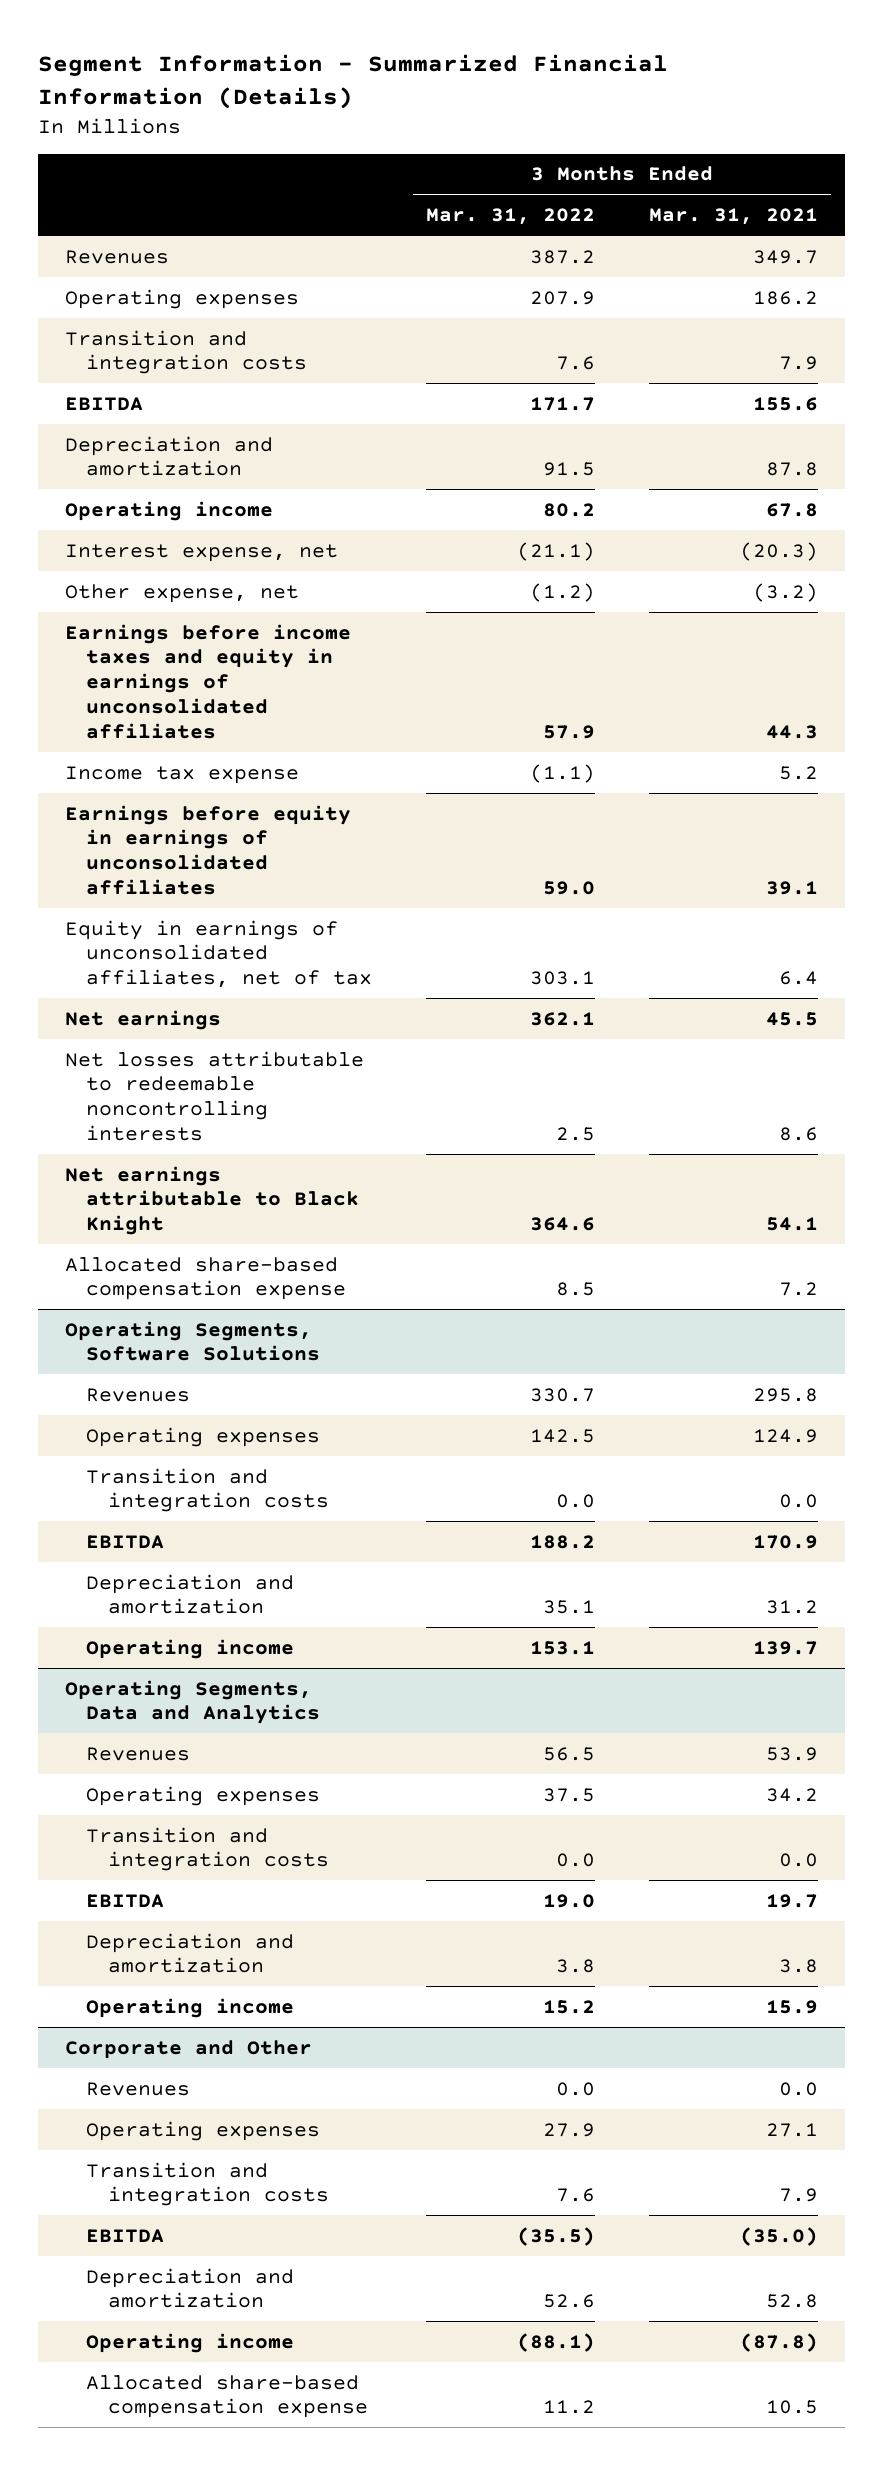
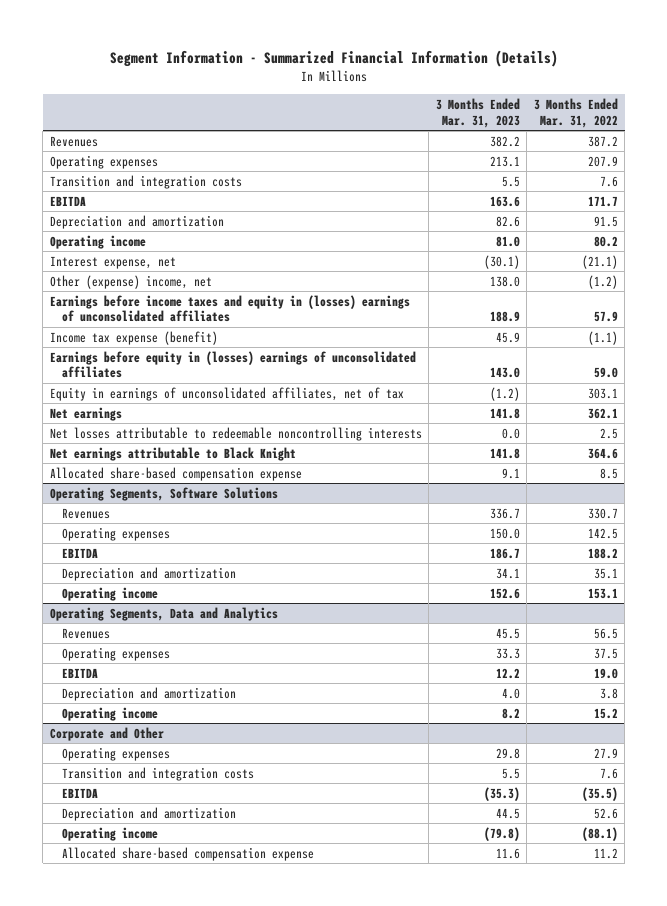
- | 3 Months Ended Mar. 31, 2022 | 3 Months Ended Mar. 31, 2021
+ | 3 Months Ended Mar. 31, 2023 | 3 Months Ended Mar. 31, 2022
- Other expense, net | (1.2) | (3.2)
- Earnings before income taxes and equity in earnings of unconsolidated affiliates | 57.9 | 44.3
- Income tax expense | (1.1) | 5.2
- Earnings before equity in earnings of unconsolidated affiliates | 59.0 | 39.1
+ Other (expense) income, net | 138.0 | (1.2)
+ Earnings before income taxes and equity in (losses) earnings of unconsolidated affiliates | 188.9 | 57.9
+ Income tax expense (benefit) | 45.9 | (1.1)
+ Earnings before equity in (losses) earnings of unconsolidated affiliates | 143.0 | 59.0
@ Operating Segments, Software Solutions
- Transition and integration costs | 0.0 | 0.0
@ Operating Segments, Data and Analytics
- Transition and integration costs | 0.0 | 0.0
@ Corporate and Other
- Revenues | 0.0 | 0.0

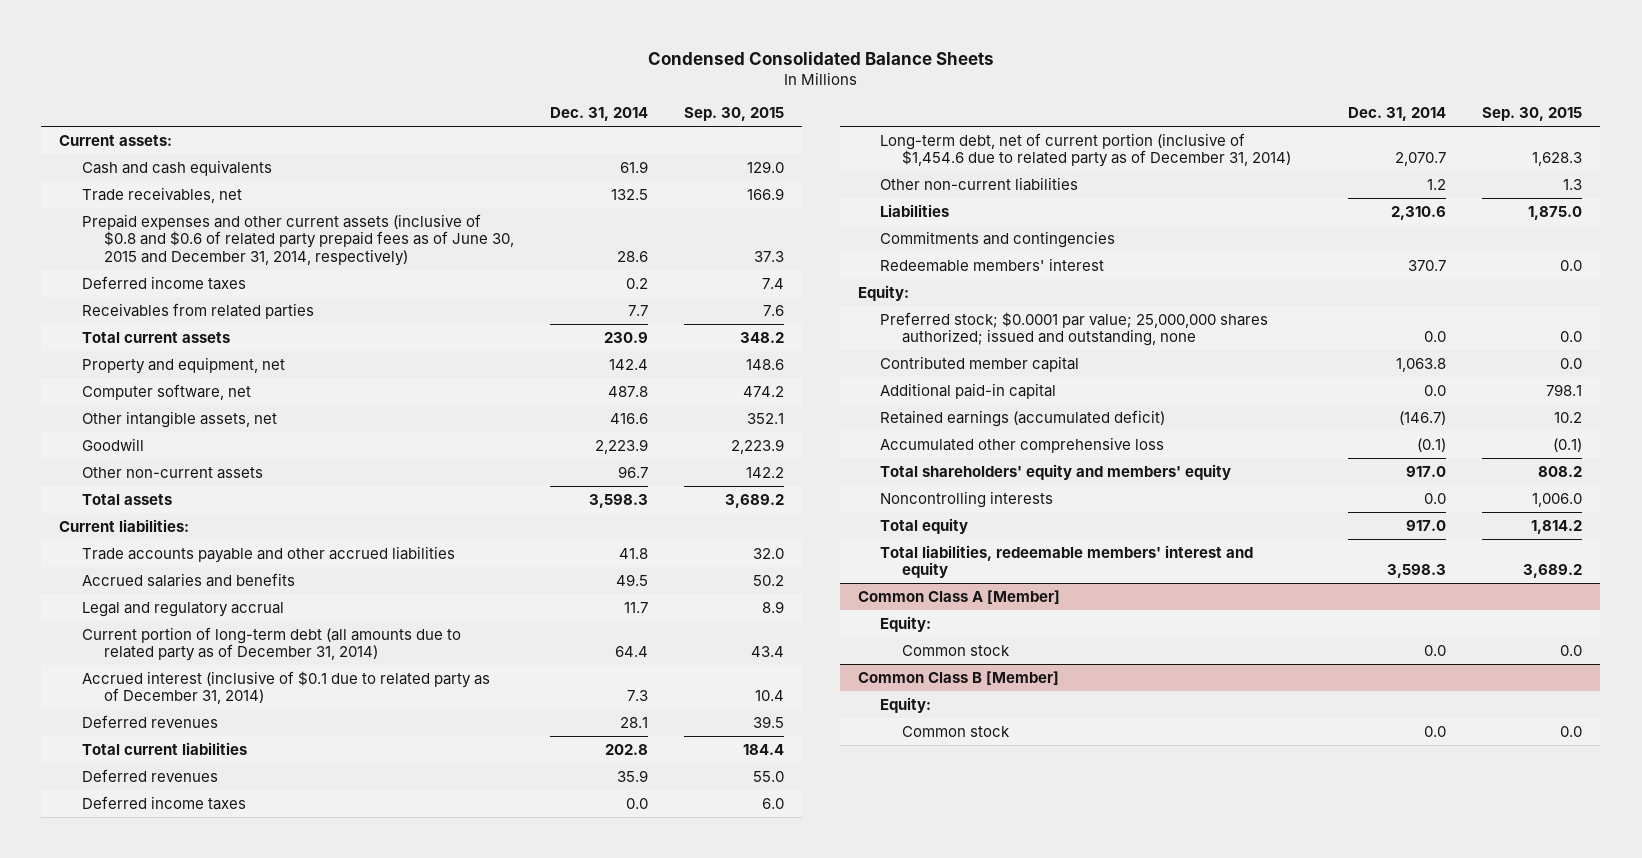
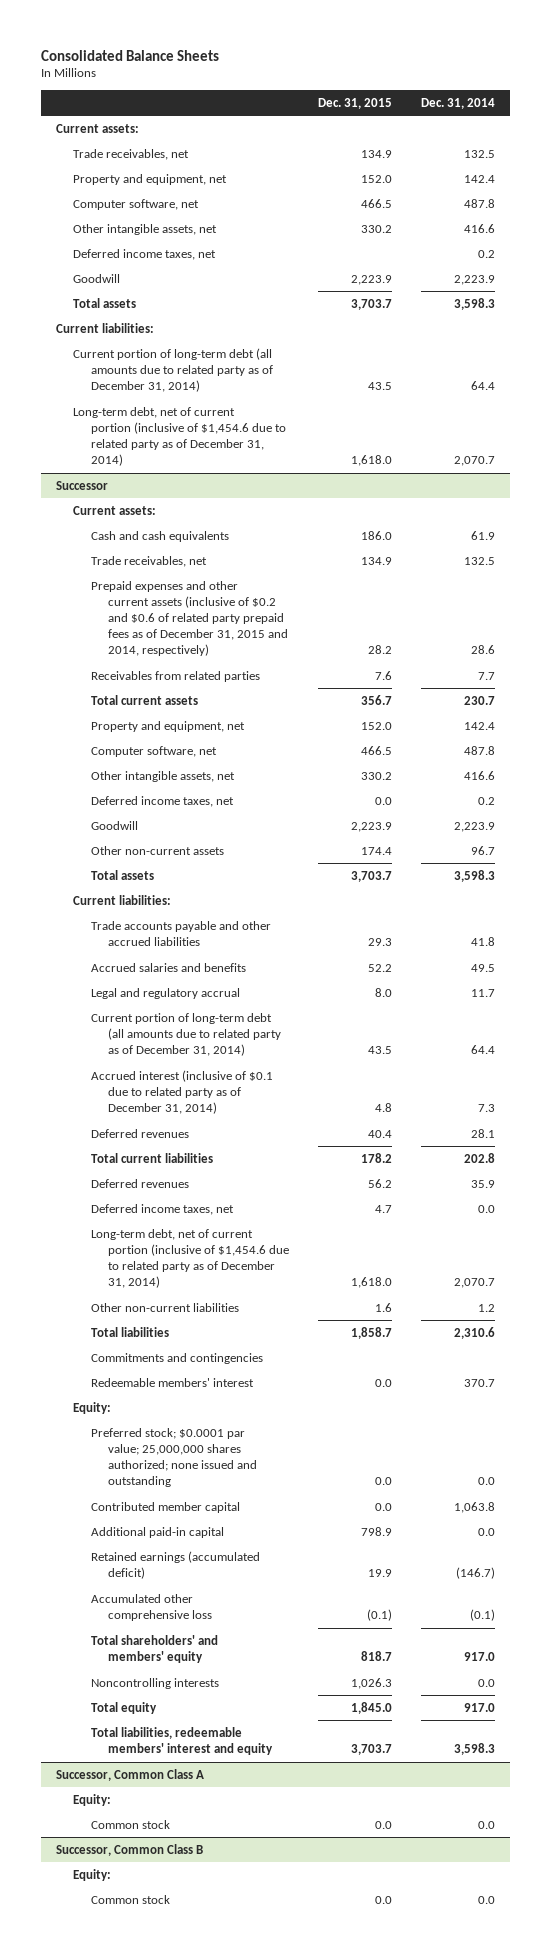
- Condensed Consolidated Balance Sheets
+ Consolidated Balance Sheets
- | Dec. 31, 2014 | Sep. 30, 2015
+ | Dec. 31, 2015 | Dec. 31, 2014
+ Trade receivables, net | 134.9 | 132.5
+ Property and equipment, net | 152.0 | 142.4
+ Computer software, net | 466.5 | 487.8
+ Other intangible assets, net | 330.2 | 416.6
+ Deferred income taxes, net | | 0.2
+ Goodwill | 2,223.9 | 2,223.9
+ Total assets | 3,703.7 | 3,598.3
+ Current liabilities:
+ Current portion of long-term debt (all amounts due to related party as of December 31, 2014) | 43.5 | 64.4
+ Long-term debt, net of current portion (inclusive of $1,454.6 due to related party as of December 31, 2014) | 1,618.0 | 2,070.7
+ Successor
+ Current assets:
- Prepaid expenses and other current assets (inclusive of $0.8 and $0.6 of related party prepaid fees as of June 30, 2015 and December 31, 2014, respectively) | 28.6 | 37.3
- Deferred income taxes | 0.2 | 7.4
+ Prepaid expenses and other current assets (inclusive of $0.2 and $0.6 of related party prepaid fees as of December 31, 2015 and 2014, respectively) | 28.2 | 28.6
- Total current assets | 230.9 | 348.2
+ Total current assets | 356.7 | 230.7
+ Deferred income taxes, net | 0.0 | 0.2
- Deferred income taxes | 0.0 | 6.0
+ Deferred income taxes, net | 4.7 | 0.0
- Liabilities | 2,310.6 | 1,875.0
+ Total liabilities | 1,858.7 | 2,310.6
- Preferred stock; $0.0001 par value; 25,000,000 shares authorized; issued and outstanding, none | 0.0 | 0.0
+ Preferred stock; $0.0001 par value; 25,000,000 shares authorized; none issued and outstanding | 0.0 | 0.0
- Total shareholders' equity and members' equity | 917.0 | 808.2
+ Total shareholders' and members' equity | 818.7 | 917.0
- Common Class A [Member]
+ Successor, Common Class A
- Common Class B [Member]
+ Successor, Common Class B

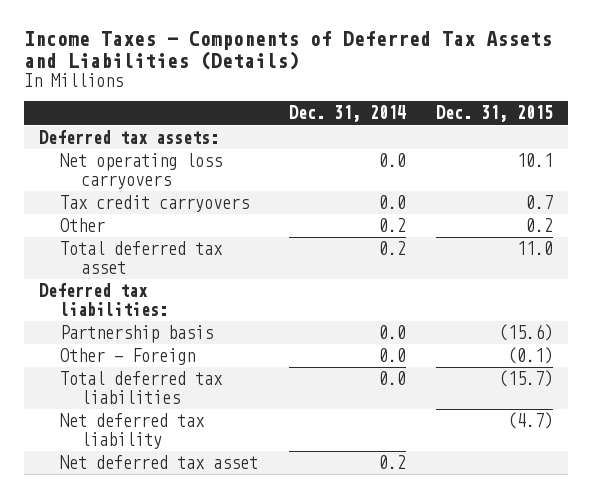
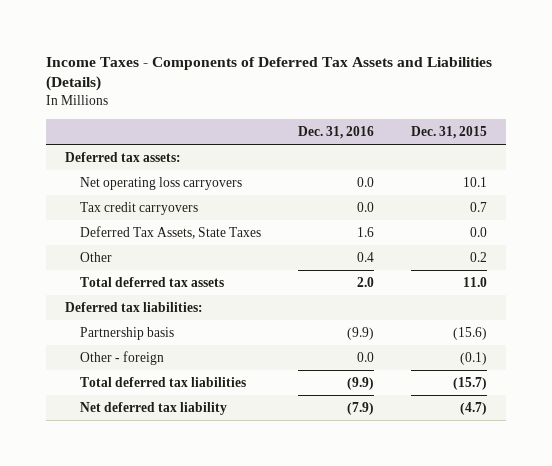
- | Dec. 31, 2014 | Dec. 31, 2015
+ | Dec. 31, 2016 | Dec. 31, 2015
+ Deferred Tax Assets, State Taxes | 1.6 | 0.0
- Total deferred tax asset | 0.2 | 11.0
+ Total deferred tax assets | 2.0 | 11.0
- Other - Foreign | 0.0 | (0.1)
+ Other - foreign | 0.0 | (0.1)
- Net deferred tax asset | 0.2 |

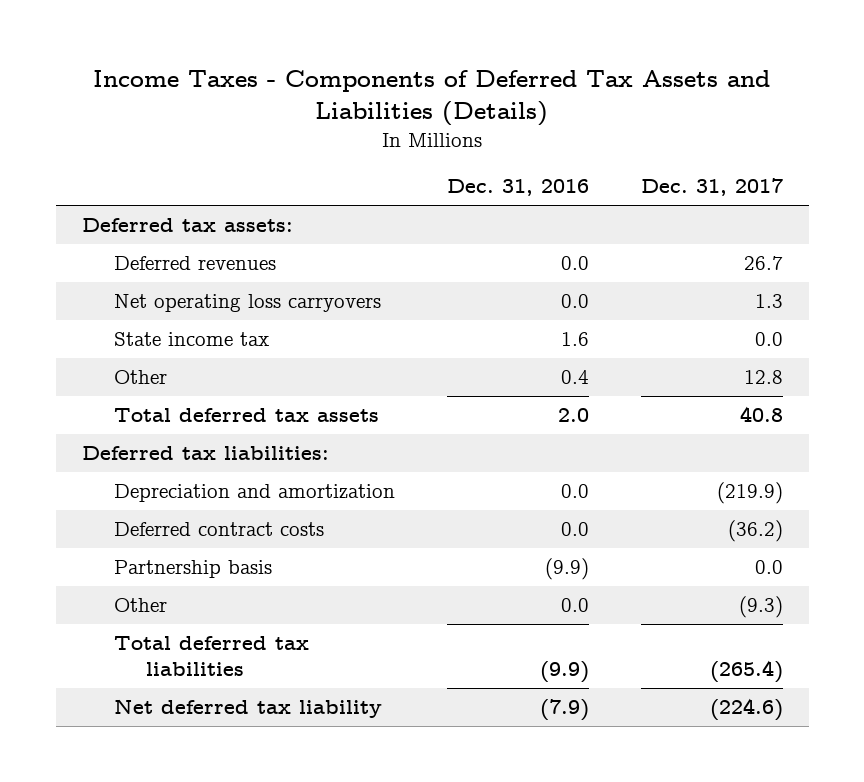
- | Dec. 31, 2016 | Dec. 31, 2015
+ | Dec. 31, 2016 | Dec. 31, 2017
+ Deferred revenues | 0.0 | 26.7
- Tax credit carryovers | 0.0 | 0.7
- Deferred Tax Assets, State Taxes | 1.6 | 0.0
+ State income tax | 1.6 | 0.0
+ Depreciation and amortization | 0.0 | (219.9)
+ Deferred contract costs | 0.0 | (36.2)
- Other - foreign | 0.0 | (0.1)
+ Other | 0.0 | (9.3)

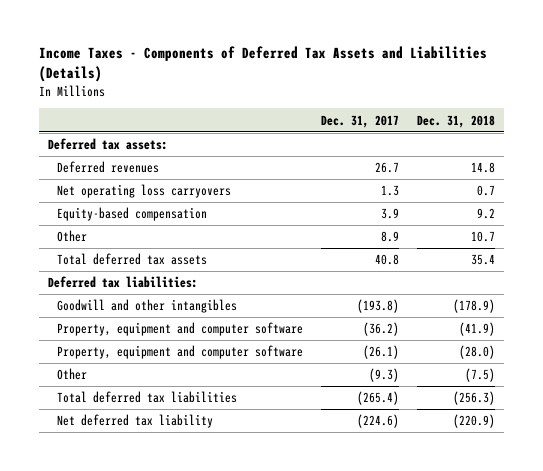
- | Dec. 31, 2016 | Dec. 31, 2017
+ | Dec. 31, 2017 | Dec. 31, 2018
- State income tax | 1.6 | 0.0
- Other | 0.4 | 12.8
+ Equity-based compensation | 3.9 | 9.2
+ Other | 8.9 | 10.7
- Depreciation and amortization | 0.0 | (219.9)
- Deferred contract costs | 0.0 | (36.2)
- Partnership basis | (9.9) | 0.0
+ Goodwill and other intangibles | (193.8) | (178.9)
+ Property, equipment and computer software | (36.2) | (41.9)
+ Property, equipment and computer software | (26.1) | (28.0)

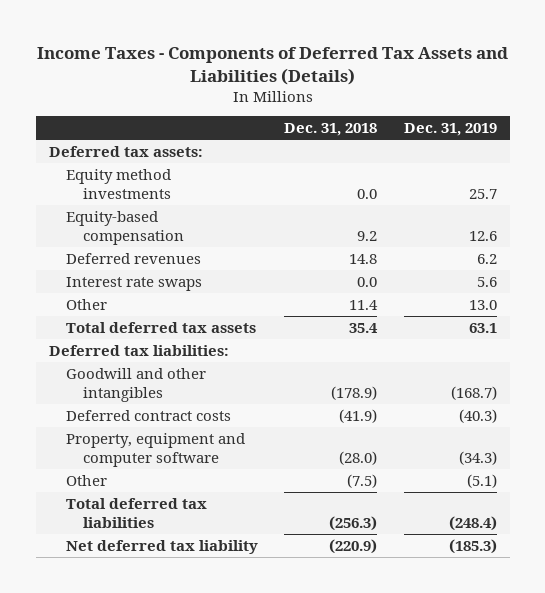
- | Dec. 31, 2017 | Dec. 31, 2018
+ | Dec. 31, 2018 | Dec. 31, 2019
- Net operating loss carryovers | 1.3 | 0.7
+ Equity method investments | 0.0 | 25.7
- Other | 8.9 | 10.7
moved down: Deferred revenues | 14.8 | 6.2
+ Interest rate swaps | 0.0 | 5.6
+ Other | 11.4 | 13.0
- Property, equipment and computer software | (36.2) | (41.9)
+ Deferred contract costs | (41.9) | (40.3)

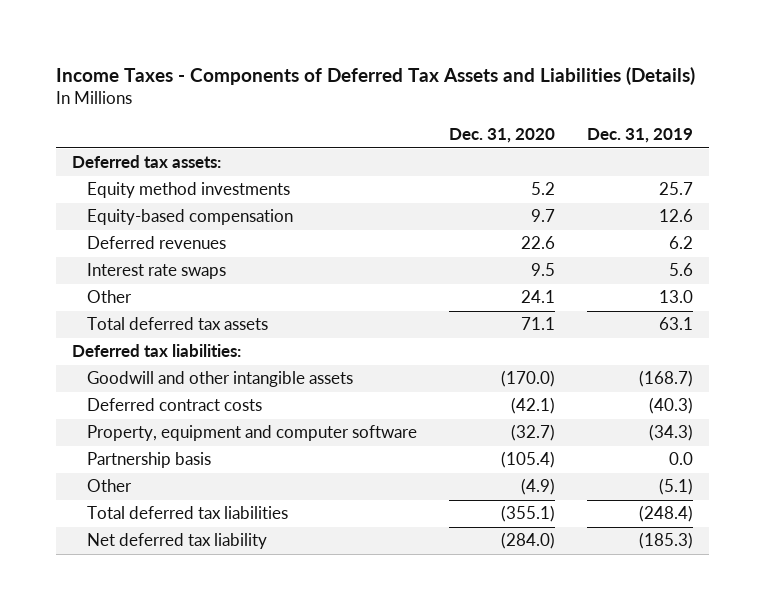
- | Dec. 31, 2018 | Dec. 31, 2019
+ | Dec. 31, 2020 | Dec. 31, 2019
- Goodwill and other intangibles | (178.9) | (168.7)
+ Goodwill and other intangible assets | (170.0) | (168.7)
+ Partnership basis | (105.4) | 0.0

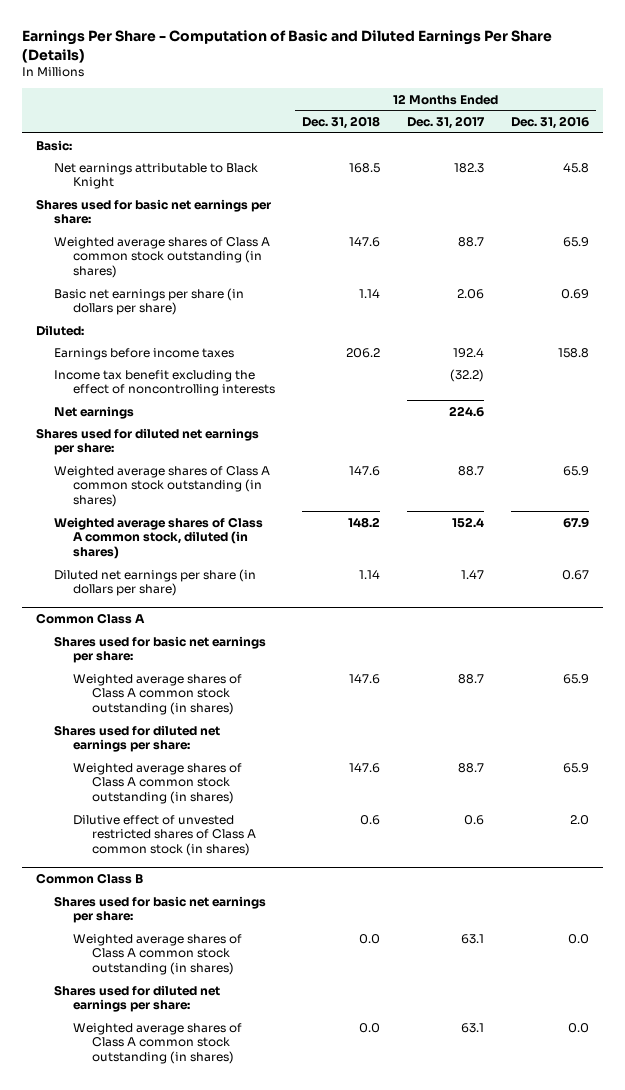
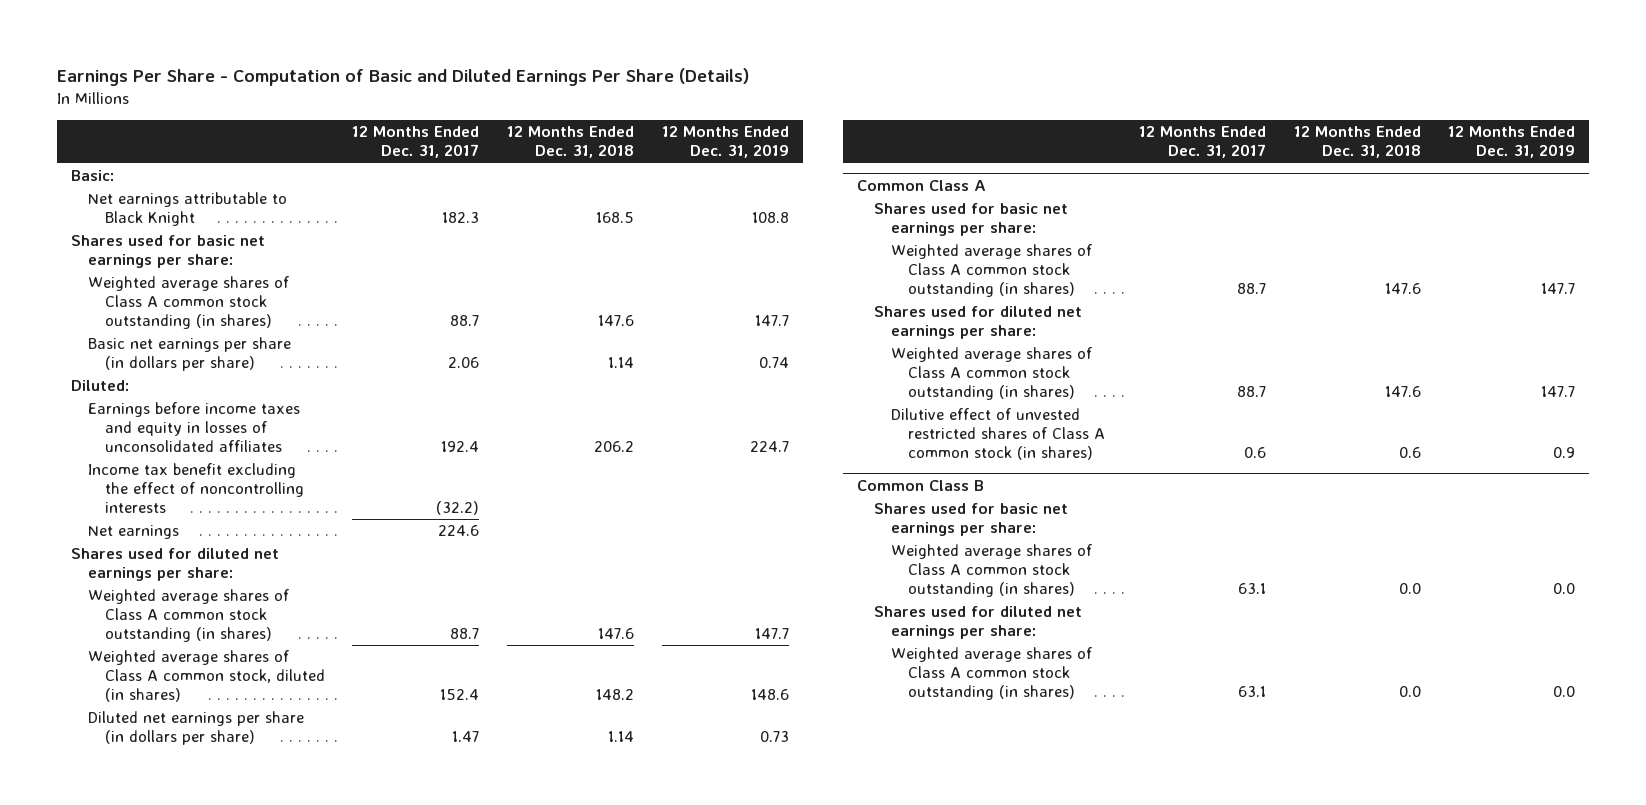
- | 12 Months Ended Dec. 31, 2018 | 12 Months Ended Dec. 31, 2017 | 12 Months Ended Dec. 31, 2016
+ | 12 Months Ended Dec. 31, 2017 | 12 Months Ended Dec. 31, 2018 | 12 Months Ended Dec. 31, 2019
- Earnings before income taxes | 206.2 | 192.4 | 158.8
+ Earnings before income taxes and equity in losses of unconsolidated affiliates | 192.4 | 206.2 | 224.7

